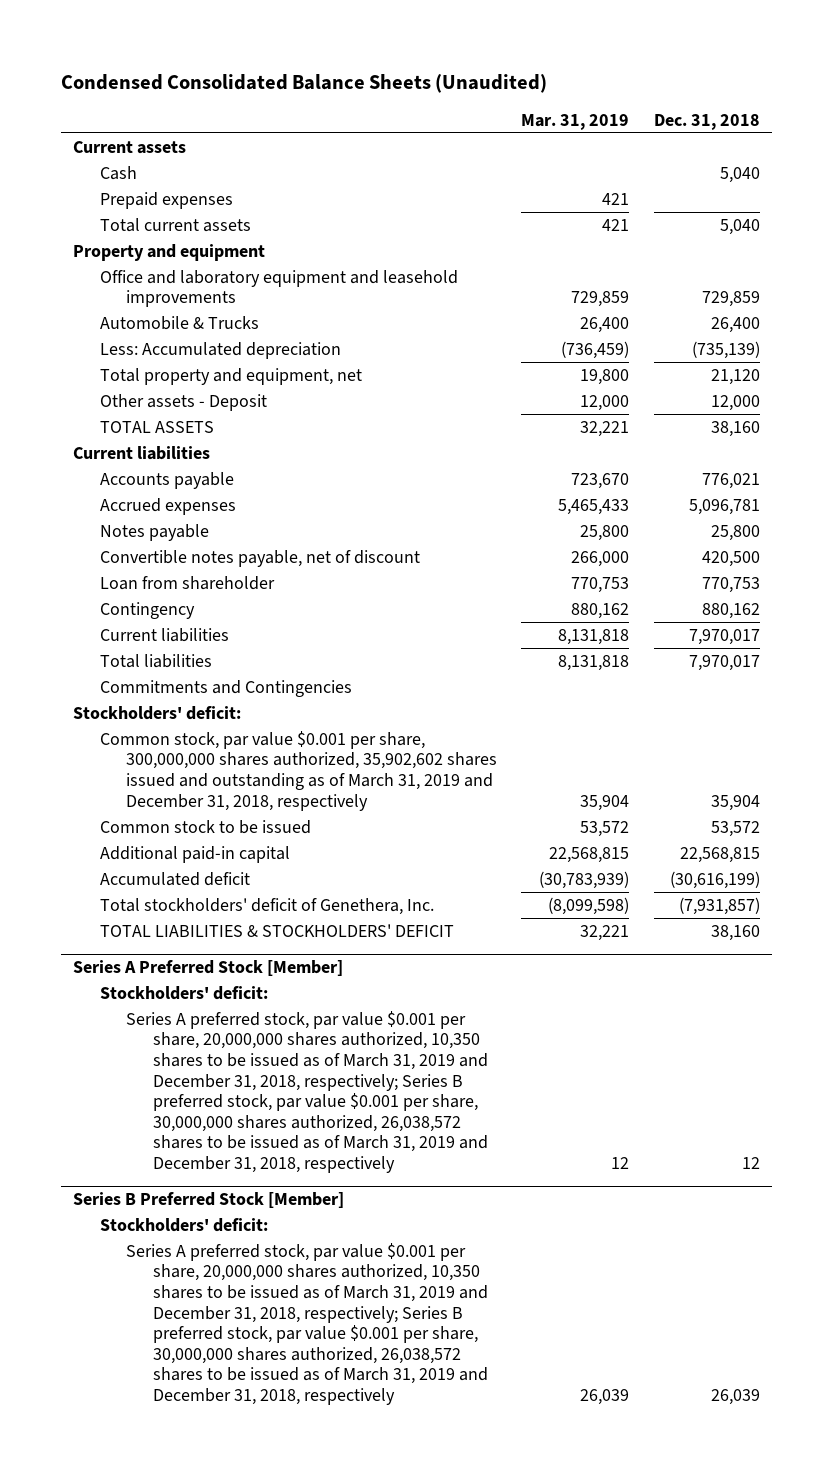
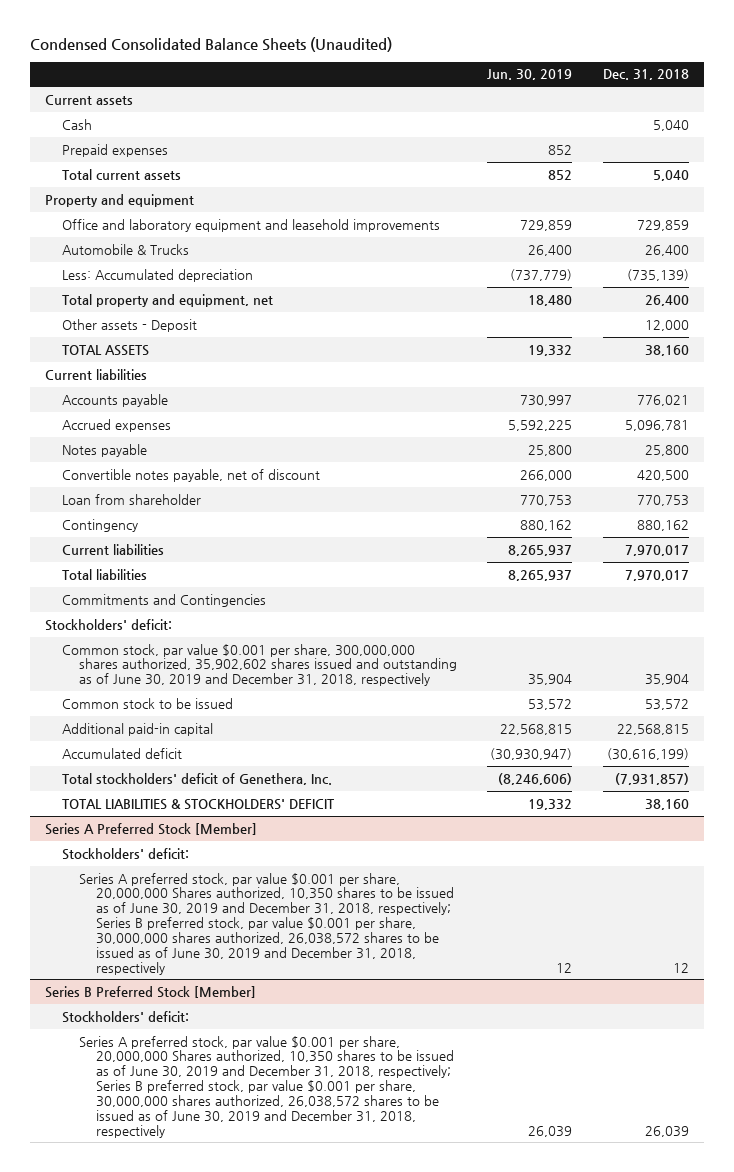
- | Mar. 31, 2019 | Dec. 31, 2018
+ | Jun. 30, 2019 | Dec. 31, 2018
- Total property and equipment, net | 19,800 | 21,120
+ Total property and equipment, net | 18,480 | 26,400
- Common stock, par value $0.001 per share, 300,000,000 shares authorized, 35,902,602 shares issued and outstanding as of March 31, 2019 and December 31, 2018, respectively | 35,904 | 35,904
+ Common stock, par value $0.001 per share, 300,000,000 shares authorized, 35,902,602 shares issued and outstanding as of June 30, 2019 and December 31, 2018, respectively | 35,904 | 35,904
@ Series A Preferred Stock [Member]
- Series A preferred stock, par value $0.001 per share, 20,000,000 shares authorized, 10,350 shares to be issued as of March 31, 2019 and December 31, 2018, respectively; Series B preferred stock, par value $0.001 per share, 30,000,000 shares authorized, 26,038,572 shares to be issued as of March 31, 2019 and December 31, 2018, respectively | 12 | 12
+ Series A preferred stock, par value $0.001 per share, 20,000,000 Shares authorized, 10,350 shares to be issued as of June 30, 2019 and December 31, 2018, respectively; Series B preferred stock, par value $0.001 per share, 30,000,000 shares authorized, 26,038,572 shares to be issued as of June 30, 2019 and December 31, 2018, respectively | 12 | 12
@ Series B Preferred Stock [Member]
- Series A preferred stock, par value $0.001 per share, 20,000,000 shares authorized, 10,350 shares to be issued as of March 31, 2019 and December 31, 2018, respectively; Series B preferred stock, par value $0.001 per share, 30,000,000 shares authorized, 26,038,572 shares to be issued as of March 31, 2019 and December 31, 2018, respectively | 26,039 | 26,039
+ Series A preferred stock, par value $0.001 per share, 20,000,000 Shares authorized, 10,350 shares to be issued as of June 30, 2019 and December 31, 2018, respectively; Series B preferred stock, par value $0.001 per share, 30,000,000 shares authorized, 26,038,572 shares to be issued as of June 30, 2019 and December 31, 2018, respectively | 26,039 | 26,039

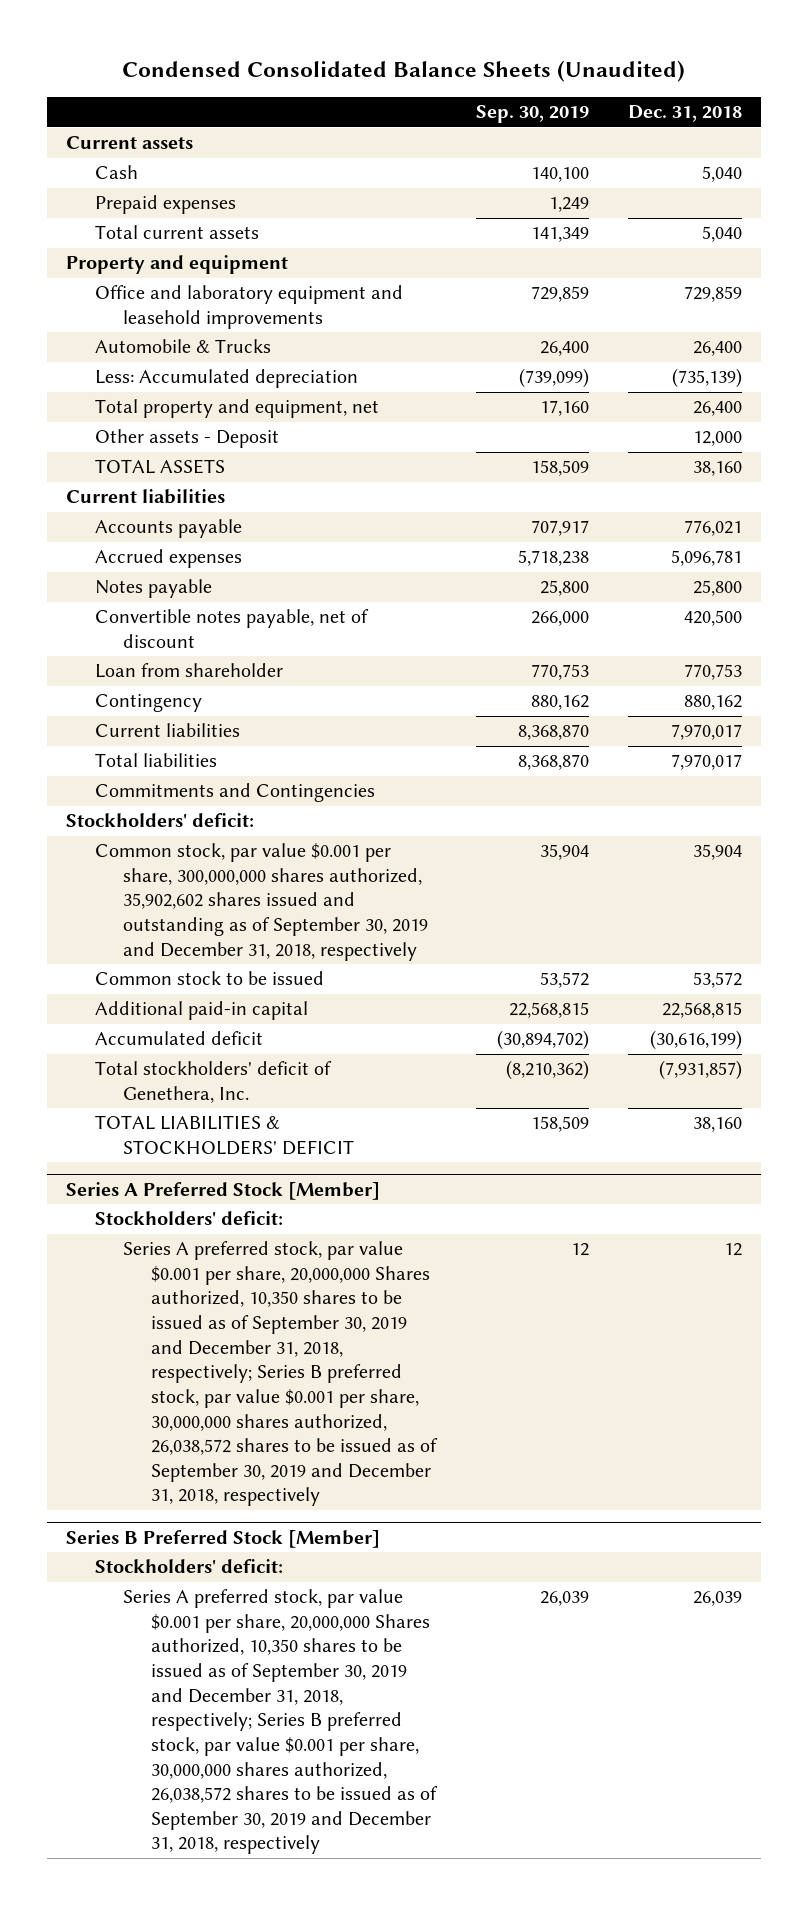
- | Jun. 30, 2019 | Dec. 31, 2018
+ | Sep. 30, 2019 | Dec. 31, 2018
- Common stock, par value $0.001 per share, 300,000,000 shares authorized, 35,902,602 shares issued and outstanding as of June 30, 2019 and December 31, 2018, respectively | 35,904 | 35,904
+ Common stock, par value $0.001 per share, 300,000,000 shares authorized, 35,902,602 shares issued and outstanding as of September 30, 2019 and December 31, 2018, respectively | 35,904 | 35,904
@ Series A Preferred Stock [Member]
- Series A preferred stock, par value $0.001 per share, 20,000,000 Shares authorized, 10,350 shares to be issued as of June 30, 2019 and December 31, 2018, respectively; Series B preferred stock, par value $0.001 per share, 30,000,000 shares authorized, 26,038,572 shares to be issued as of June 30, 2019 and December 31, 2018, respectively | 12 | 12
+ Series A preferred stock, par value $0.001 per share, 20,000,000 Shares authorized, 10,350 shares to be issued as of September 30, 2019 and December 31, 2018, respectively; Series B preferred stock, par value $0.001 per share, 30,000,000 shares authorized, 26,038,572 shares to be issued as of September 30, 2019 and December 31, 2018, respectively | 12 | 12
@ Series B Preferred Stock [Member]
- Series A preferred stock, par value $0.001 per share, 20,000,000 Shares authorized, 10,350 shares to be issued as of June 30, 2019 and December 31, 2018, respectively; Series B preferred stock, par value $0.001 per share, 30,000,000 shares authorized, 26,038,572 shares to be issued as of June 30, 2019 and December 31, 2018, respectively | 26,039 | 26,039
+ Series A preferred stock, par value $0.001 per share, 20,000,000 Shares authorized, 10,350 shares to be issued as of September 30, 2019 and December 31, 2018, respectively; Series B preferred stock, par value $0.001 per share, 30,000,000 shares authorized, 26,038,572 shares to be issued as of September 30, 2019 and December 31, 2018, respectively | 26,039 | 26,039

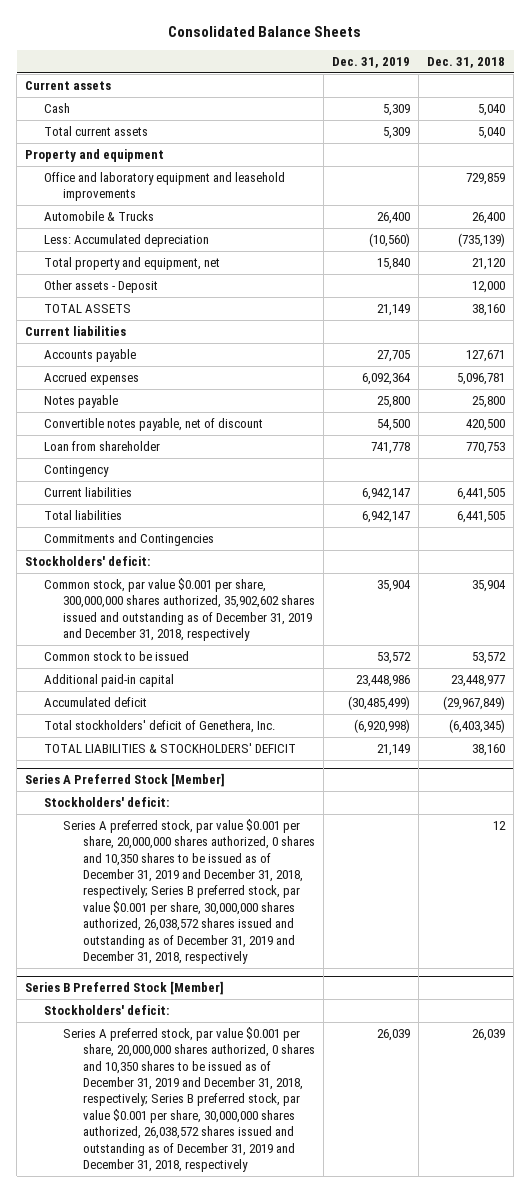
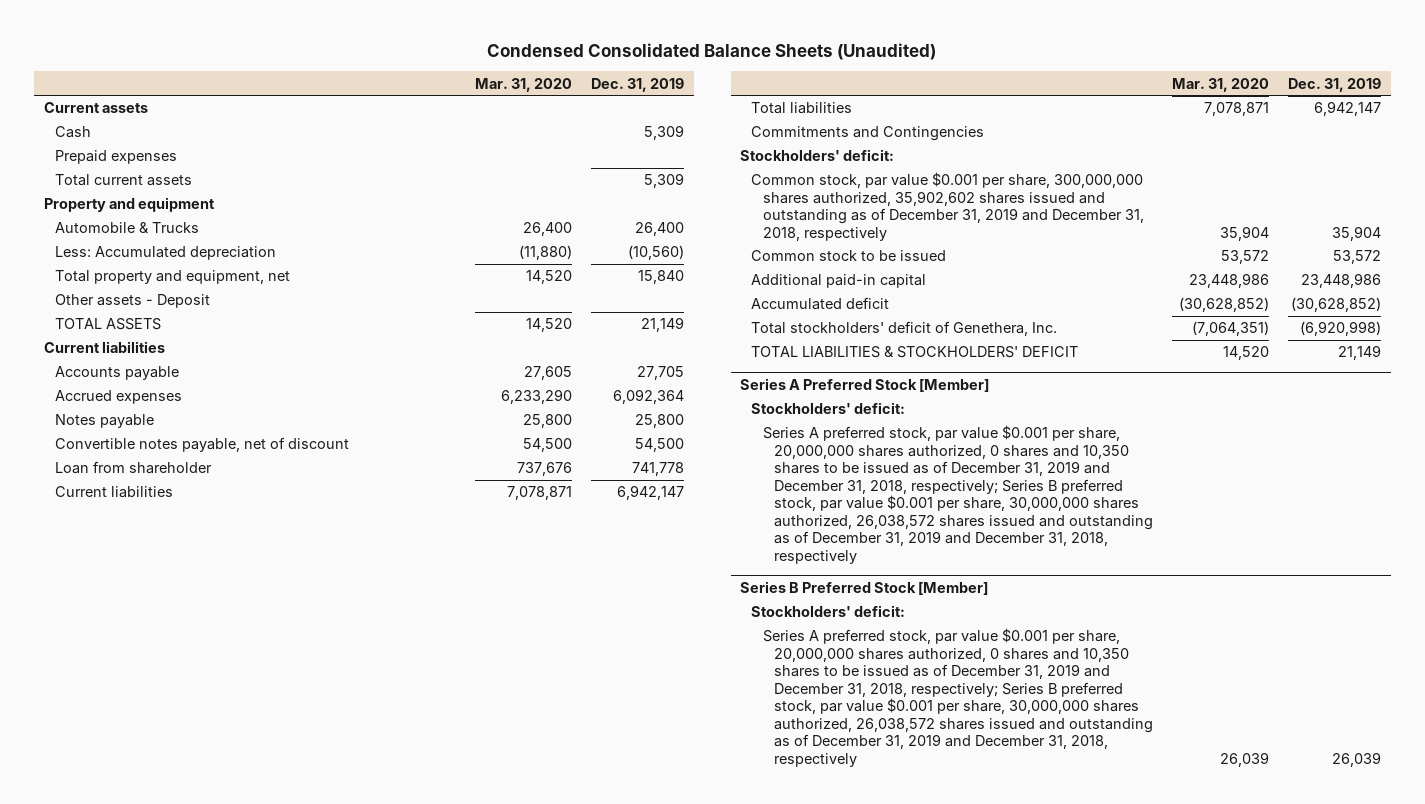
- Consolidated Balance Sheets
+ Condensed Consolidated Balance Sheets (Unaudited)
- | Dec. 31, 2019 | Dec. 31, 2018
+ | Mar. 31, 2020 | Dec. 31, 2019
+ Prepaid expenses
- Office and laboratory equipment and leasehold improvements | | 729,859
- Contingency
- Accumulated deficit | (30,485,499) | (29,967,849)
+ Accumulated deficit | (30,628,852) | (30,628,852)

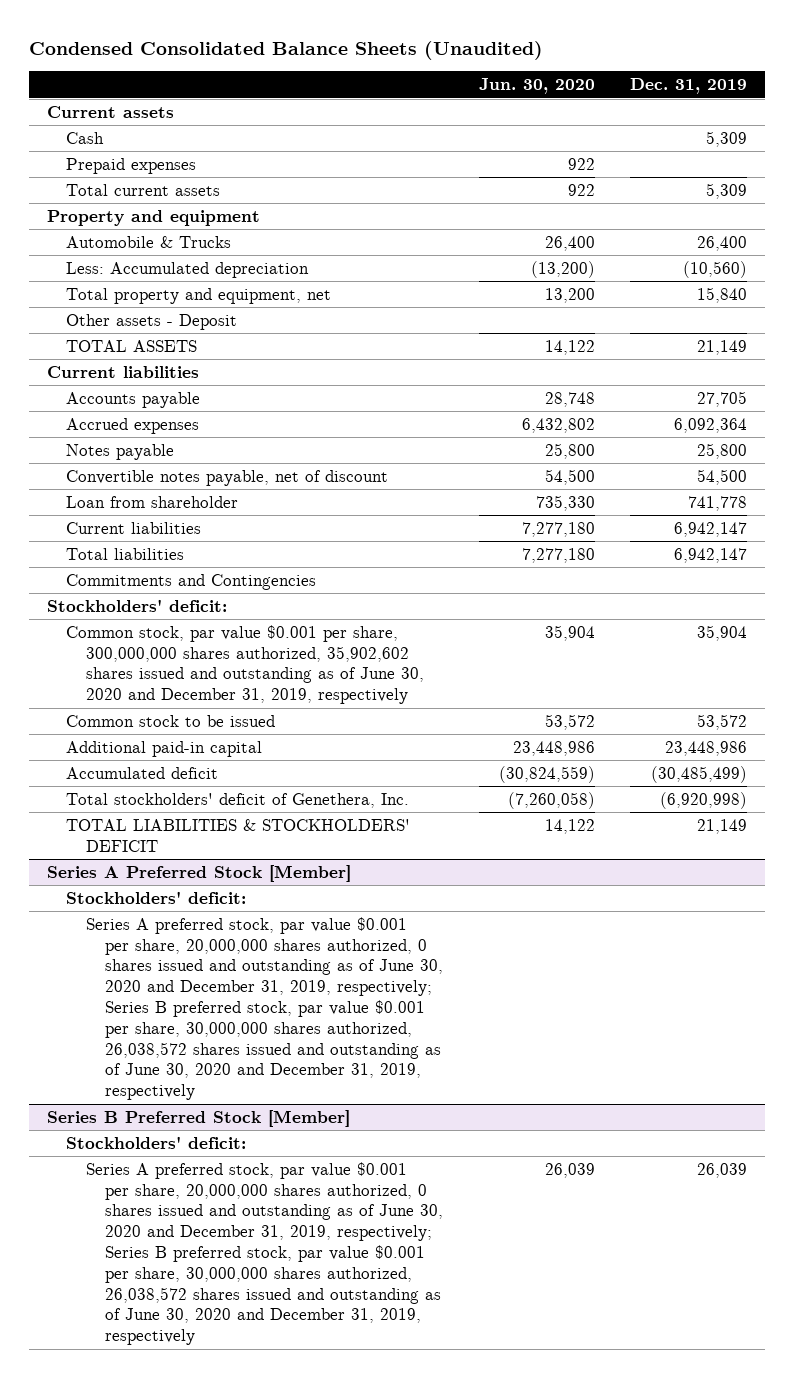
- | Mar. 31, 2020 | Dec. 31, 2019
+ | Jun. 30, 2020 | Dec. 31, 2019
- Common stock, par value $0.001 per share, 300,000,000 shares authorized, 35,902,602 shares issued and outstanding as of December 31, 2019 and December 31, 2018, respectively | 35,904 | 35,904
+ Common stock, par value $0.001 per share, 300,000,000 shares authorized, 35,902,602 shares issued and outstanding as of June 30, 2020 and December 31, 2019, respectively | 35,904 | 35,904
- Accumulated deficit | (30,628,852) | (30,628,852)
+ Accumulated deficit | (30,824,559) | (30,485,499)
@ Series A Preferred Stock [Member]
- Series A preferred stock, par value $0.001 per share, 20,000,000 shares authorized, 0 shares and 10,350 shares to be issued as of December 31, 2019 and December 31, 2018, respectively; Series B preferred stock, par value $0.001 per share, 30,000,000 shares authorized, 26,038,572 shares issued and outstanding as of December 31, 2019 and December 31, 2018, respectively
+ Series A preferred stock, par value $0.001 per share, 20,000,000 shares authorized, 0 shares issued and outstanding as of June 30, 2020 and December 31, 2019, respectively; Series B preferred stock, par value $0.001 per share, 30,000,000 shares authorized, 26,038,572 shares issued and outstanding as of June 30, 2020 and December 31, 2019, respectively
@ Series B Preferred Stock [Member]
- Series A preferred stock, par value $0.001 per share, 20,000,000 shares authorized, 0 shares and 10,350 shares to be issued as of December 31, 2019 and December 31, 2018, respectively; Series B preferred stock, par value $0.001 per share, 30,000,000 shares authorized, 26,038,572 shares issued and outstanding as of December 31, 2019 and December 31, 2018, respectively | 26,039 | 26,039
+ Series A preferred stock, par value $0.001 per share, 20,000,000 shares authorized, 0 shares issued and outstanding as of June 30, 2020 and December 31, 2019, respectively; Series B preferred stock, par value $0.001 per share, 30,000,000 shares authorized, 26,038,572 shares issued and outstanding as of June 30, 2020 and December 31, 2019, respectively | 26,039 | 26,039

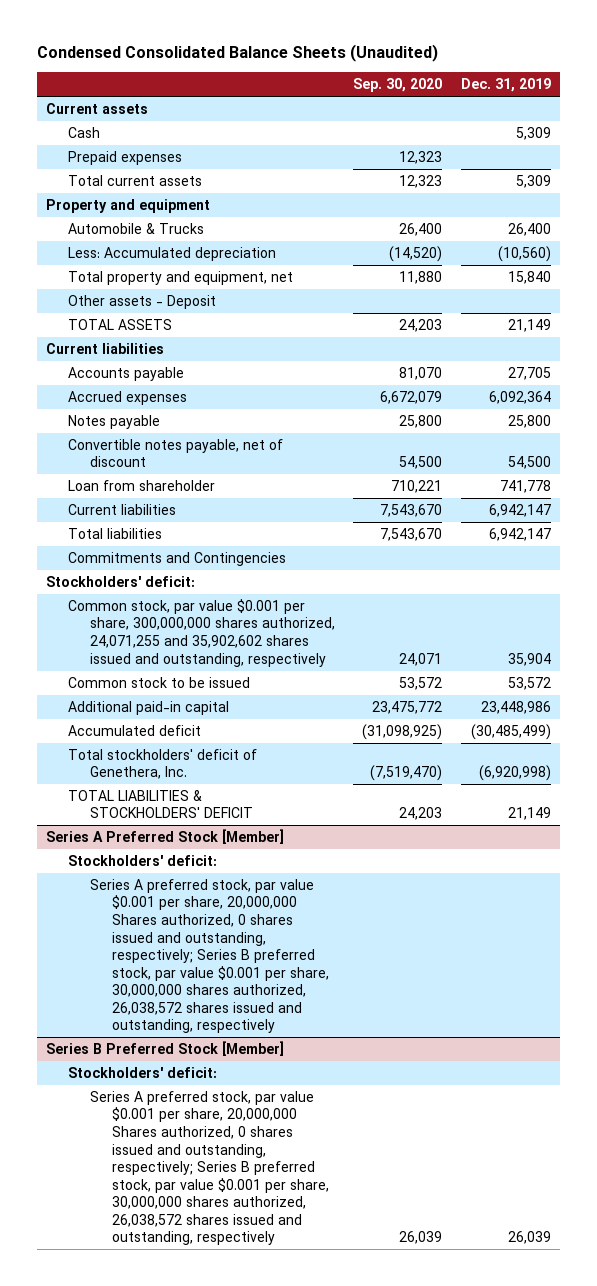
- | Jun. 30, 2020 | Dec. 31, 2019
+ | Sep. 30, 2020 | Dec. 31, 2019
- Common stock, par value $0.001 per share, 300,000,000 shares authorized, 35,902,602 shares issued and outstanding as of June 30, 2020 and December 31, 2019, respectively | 35,904 | 35,904
+ Common stock, par value $0.001 per share, 300,000,000 shares authorized, 24,071,255 and 35,902,602 shares issued and outstanding, respectively | 24,071 | 35,904
@ Series A Preferred Stock [Member]
- Series A preferred stock, par value $0.001 per share, 20,000,000 shares authorized, 0 shares issued and outstanding as of June 30, 2020 and December 31, 2019, respectively; Series B preferred stock, par value $0.001 per share, 30,000,000 shares authorized, 26,038,572 shares issued and outstanding as of June 30, 2020 and December 31, 2019, respectively
+ Series A preferred stock, par value $0.001 per share, 20,000,000 Shares authorized, 0 shares issued and outstanding, respectively; Series B preferred stock, par value $0.001 per share, 30,000,000 shares authorized, 26,038,572 shares issued and outstanding, respectively
@ Series B Preferred Stock [Member]
- Series A preferred stock, par value $0.001 per share, 20,000,000 shares authorized, 0 shares issued and outstanding as of June 30, 2020 and December 31, 2019, respectively; Series B preferred stock, par value $0.001 per share, 30,000,000 shares authorized, 26,038,572 shares issued and outstanding as of June 30, 2020 and December 31, 2019, respectively | 26,039 | 26,039
+ Series A preferred stock, par value $0.001 per share, 20,000,000 Shares authorized, 0 shares issued and outstanding, respectively; Series B preferred stock, par value $0.001 per share, 30,000,000 shares authorized, 26,038,572 shares issued and outstanding, respectively | 26,039 | 26,039

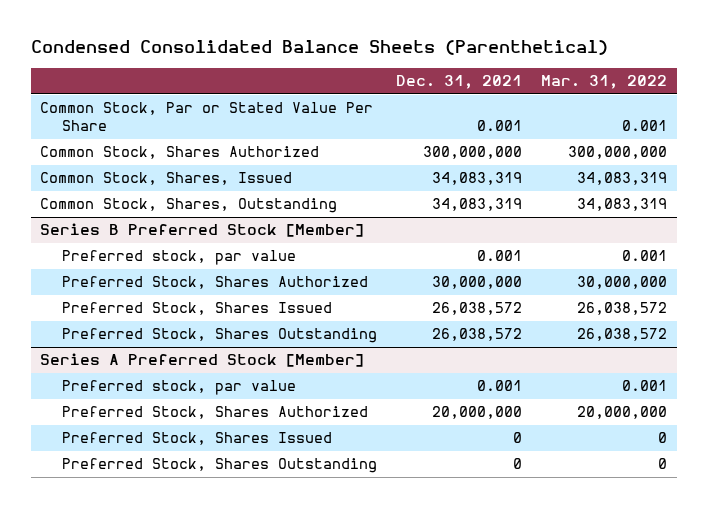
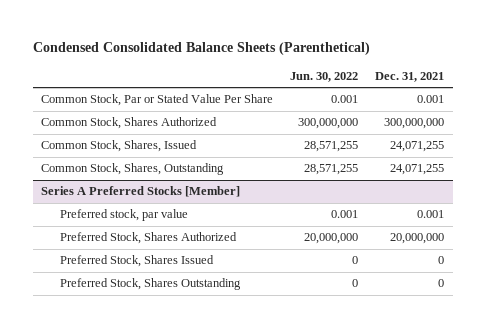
- | Dec. 31, 2021 | Mar. 31, 2022
+ | Jun. 30, 2022 | Dec. 31, 2021
- Common Stock, Shares, Issued | 34,083,319 | 34,083,319
- Common Stock, Shares, Outstanding | 34,083,319 | 34,083,319
- Series B Preferred Stock [Member]
- Preferred stock, par value | 0.001 | 0.001
- Preferred Stock, Shares Authorized | 30,000,000 | 30,000,000
- Preferred Stock, Shares Issued | 26,038,572 | 26,038,572
- Preferred Stock, Shares Outstanding | 26,038,572 | 26,038,572
- Series A Preferred Stock [Member]
+ Common Stock, Shares, Issued | 28,571,255 | 24,071,255
+ Common Stock, Shares, Outstanding | 28,571,255 | 24,071,255
+ Series A Preferred Stocks [Member]

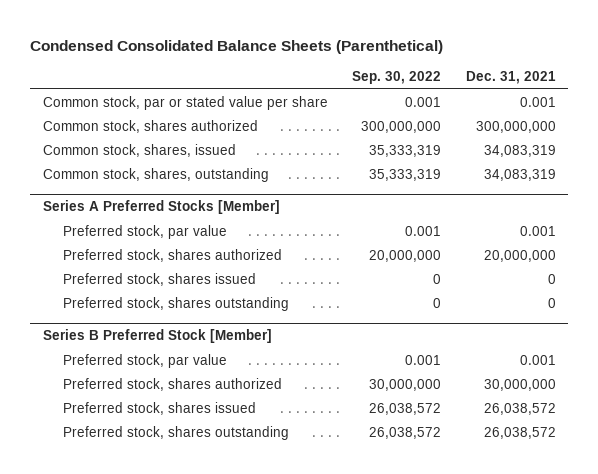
- | Jun. 30, 2022 | Dec. 31, 2021
+ | Sep. 30, 2022 | Dec. 31, 2021
- Common Stock, Par or Stated Value Per Share | 0.001 | 0.001
- Common Stock, Shares Authorized | 300,000,000 | 300,000,000
- Common Stock, Shares, Issued | 28,571,255 | 24,071,255
- Common Stock, Shares, Outstanding | 28,571,255 | 24,071,255
+ Common stock, par or stated value per share | 0.001 | 0.001
+ Common stock, shares authorized | 300,000,000 | 300,000,000
+ Common stock, shares, issued | 35,333,319 | 34,083,319
+ Common stock, shares, outstanding | 35,333,319 | 34,083,319
@ Series A Preferred Stocks [Member]
- Preferred Stock, Shares Authorized | 20,000,000 | 20,000,000
- Preferred Stock, Shares Issued | 0 | 0
- Preferred Stock, Shares Outstanding | 0 | 0
+ Preferred stock, shares authorized | 20,000,000 | 20,000,000
+ Preferred stock, shares issued | 0 | 0
+ Preferred stock, shares outstanding | 0 | 0
+ Series B Preferred Stock [Member]
+ Preferred stock, par value | 0.001 | 0.001
+ Preferred stock, shares authorized | 30,000,000 | 30,000,000
+ Preferred stock, shares issued | 26,038,572 | 26,038,572
+ Preferred stock, shares outstanding | 26,038,572 | 26,038,572

